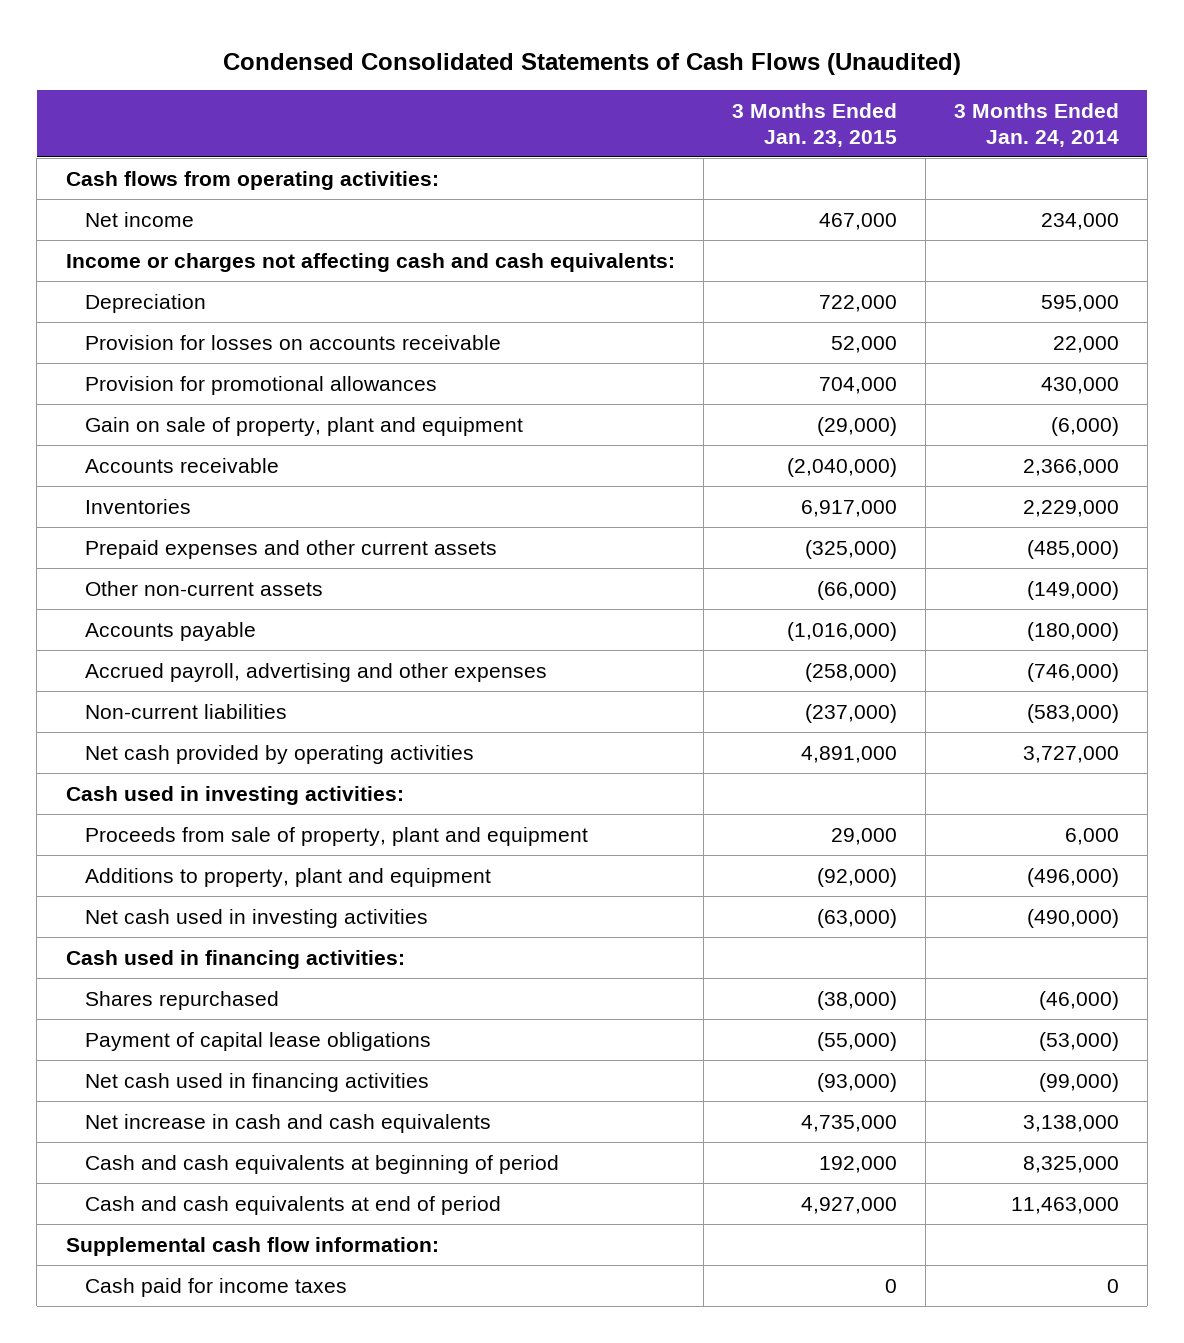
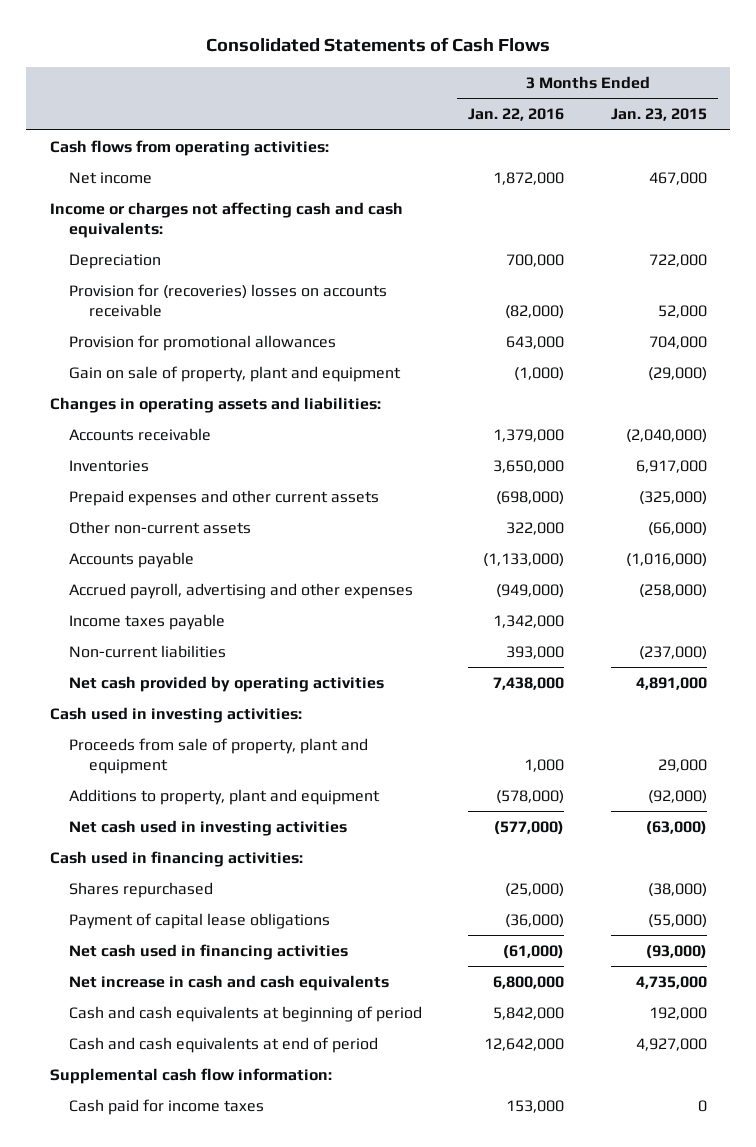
- Condensed Consolidated Statements of Cash Flows (Unaudited)
+ Consolidated Statements of Cash Flows
- | 3 Months Ended Jan. 23, 2015 | 3 Months Ended Jan. 24, 2014
+ | 3 Months Ended Jan. 22, 2016 | 3 Months Ended Jan. 23, 2015
- Provision for losses on accounts receivable | 52,000 | 22,000
+ Provision for (recoveries) losses on accounts receivable | (82,000) | 52,000
+ Changes in operating assets and liabilities:
+ Income taxes payable | 1,342,000 |

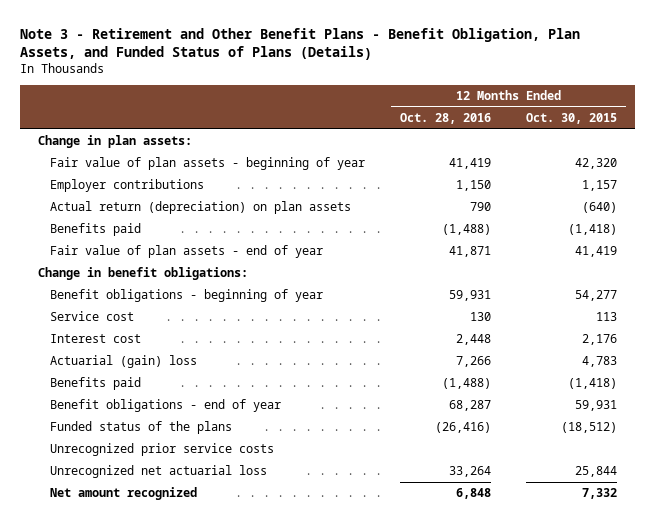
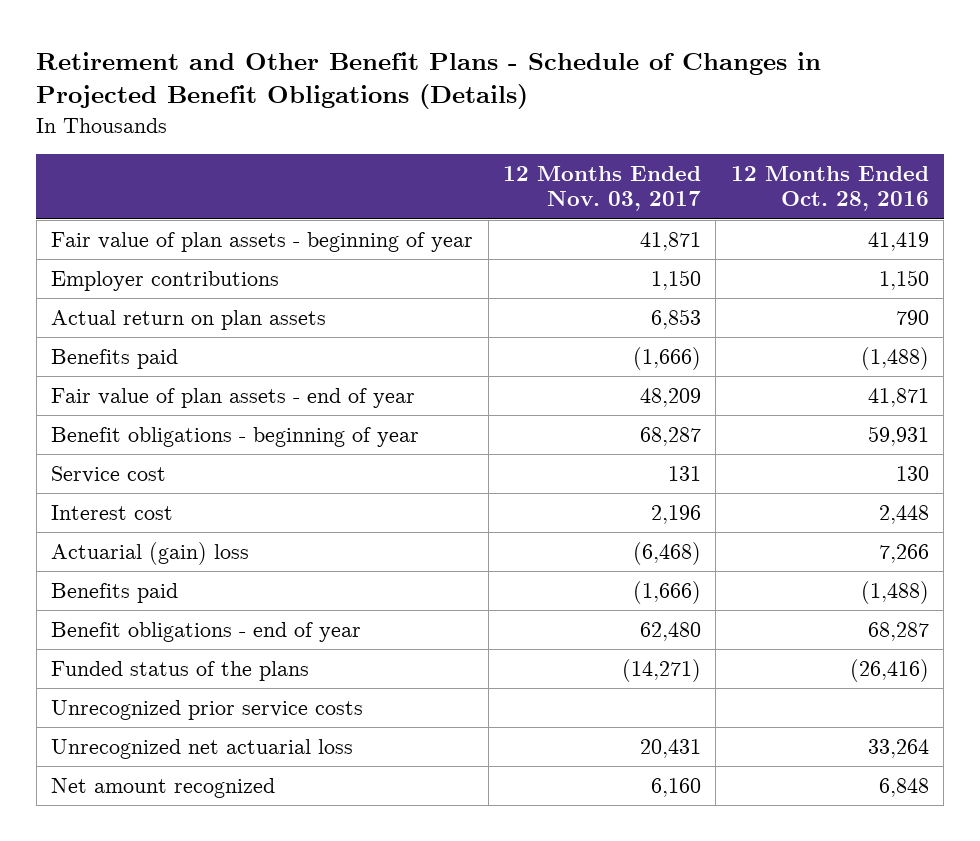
- Note 3 - Retirement and Other Benefit Plans - Benefit Obligation, Plan Assets, and Funded Status of Plans (Details)
+ Retirement and Other Benefit Plans - Schedule of Changes in Projected Benefit Obligations (Details)
- | 12 Months Ended Oct. 28, 2016 | 12 Months Ended Oct. 30, 2015
+ | 12 Months Ended Nov. 03, 2017 | 12 Months Ended Oct. 28, 2016
- Change in plan assets:
- Actual return (depreciation) on plan assets | 790 | (640)
+ Actual return on plan assets | 6,853 | 790
- Change in benefit obligations:

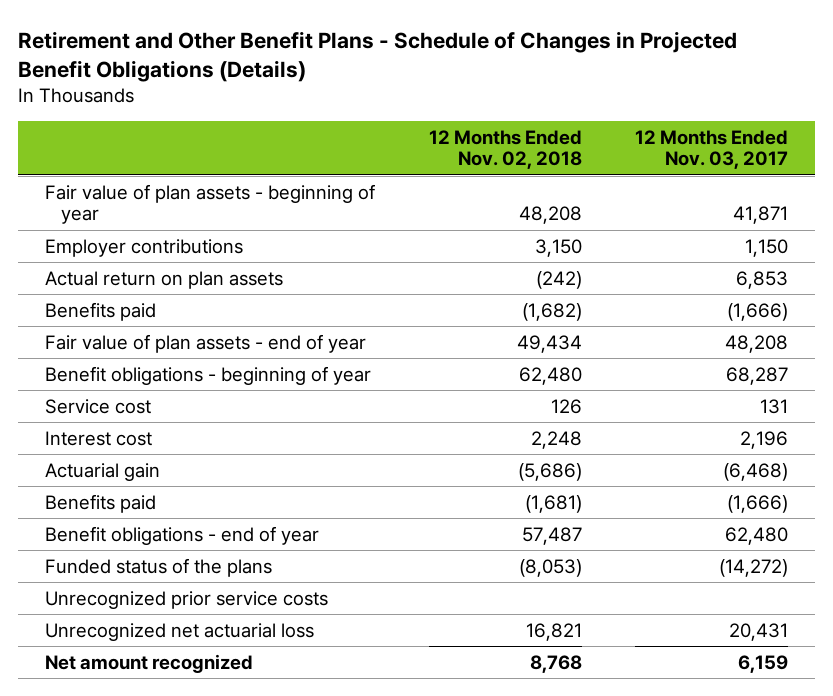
- | 12 Months Ended Nov. 03, 2017 | 12 Months Ended Oct. 28, 2016
+ | 12 Months Ended Nov. 02, 2018 | 12 Months Ended Nov. 03, 2017
- Fair value of plan assets - end of year | 48,209 | 41,871
+ Fair value of plan assets - end of year | 49,434 | 48,208
- Actuarial (gain) loss | (6,468) | 7,266
+ Actuarial gain | (5,686) | (6,468)
- Funded status of the plans | (14,271) | (26,416)
+ Funded status of the plans | (8,053) | (14,272)
- Net amount recognized | 6,160 | 6,848
+ Net amount recognized | 8,768 | 6,159

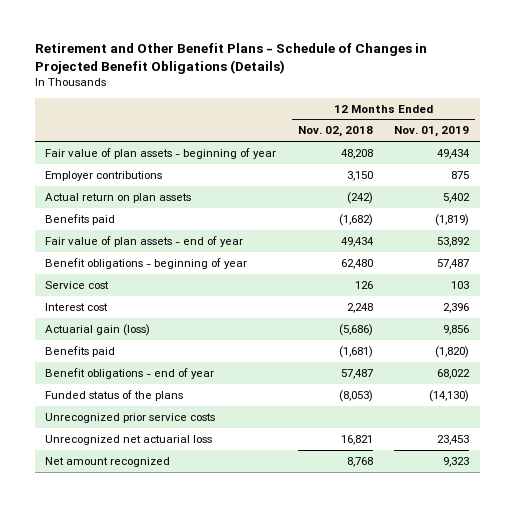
- | 12 Months Ended Nov. 02, 2018 | 12 Months Ended Nov. 03, 2017
+ | 12 Months Ended Nov. 02, 2018 | 12 Months Ended Nov. 01, 2019
- Actuarial gain | (5,686) | (6,468)
+ Actuarial gain (loss) | (5,686) | 9,856

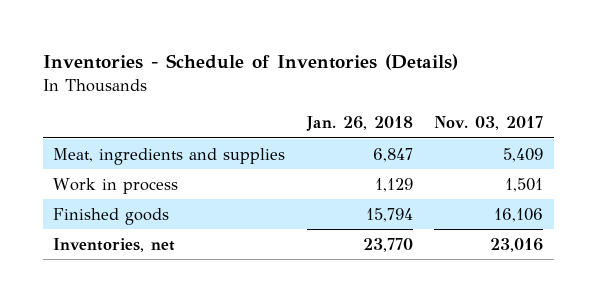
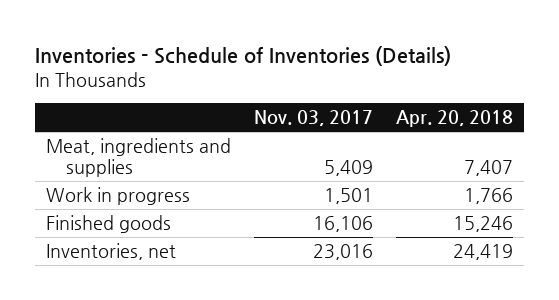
- | Jan. 26, 2018 | Nov. 03, 2017
+ | Nov. 03, 2017 | Apr. 20, 2018
- Work in process | 1,129 | 1,501
+ Work in progress | 1,501 | 1,766

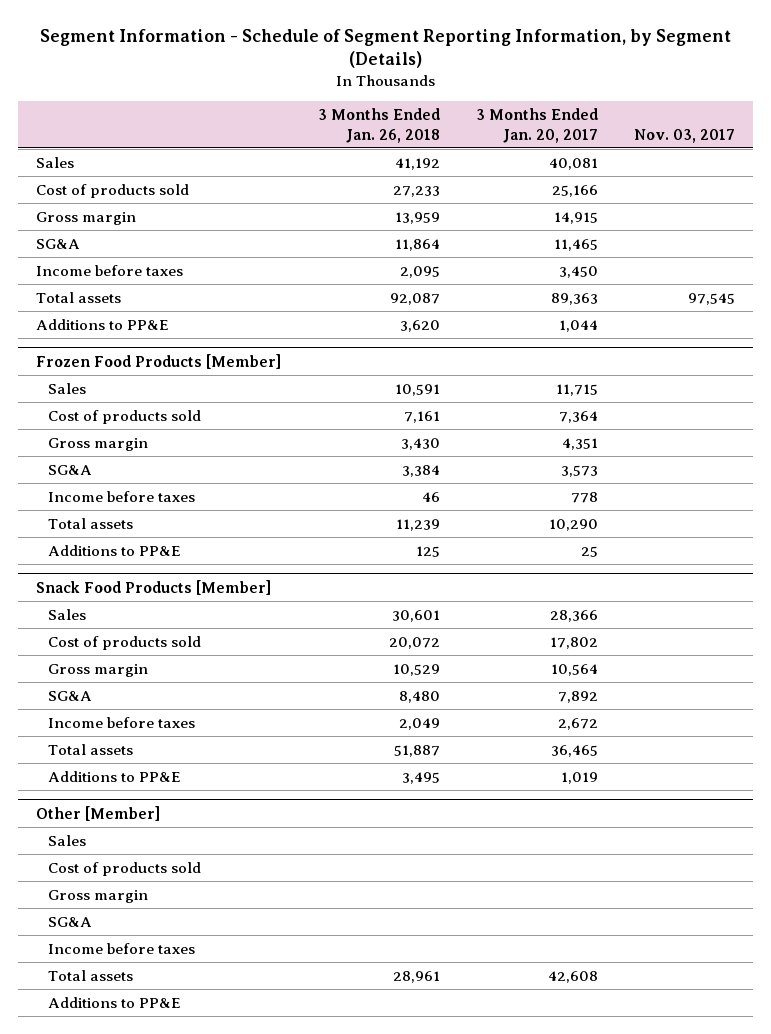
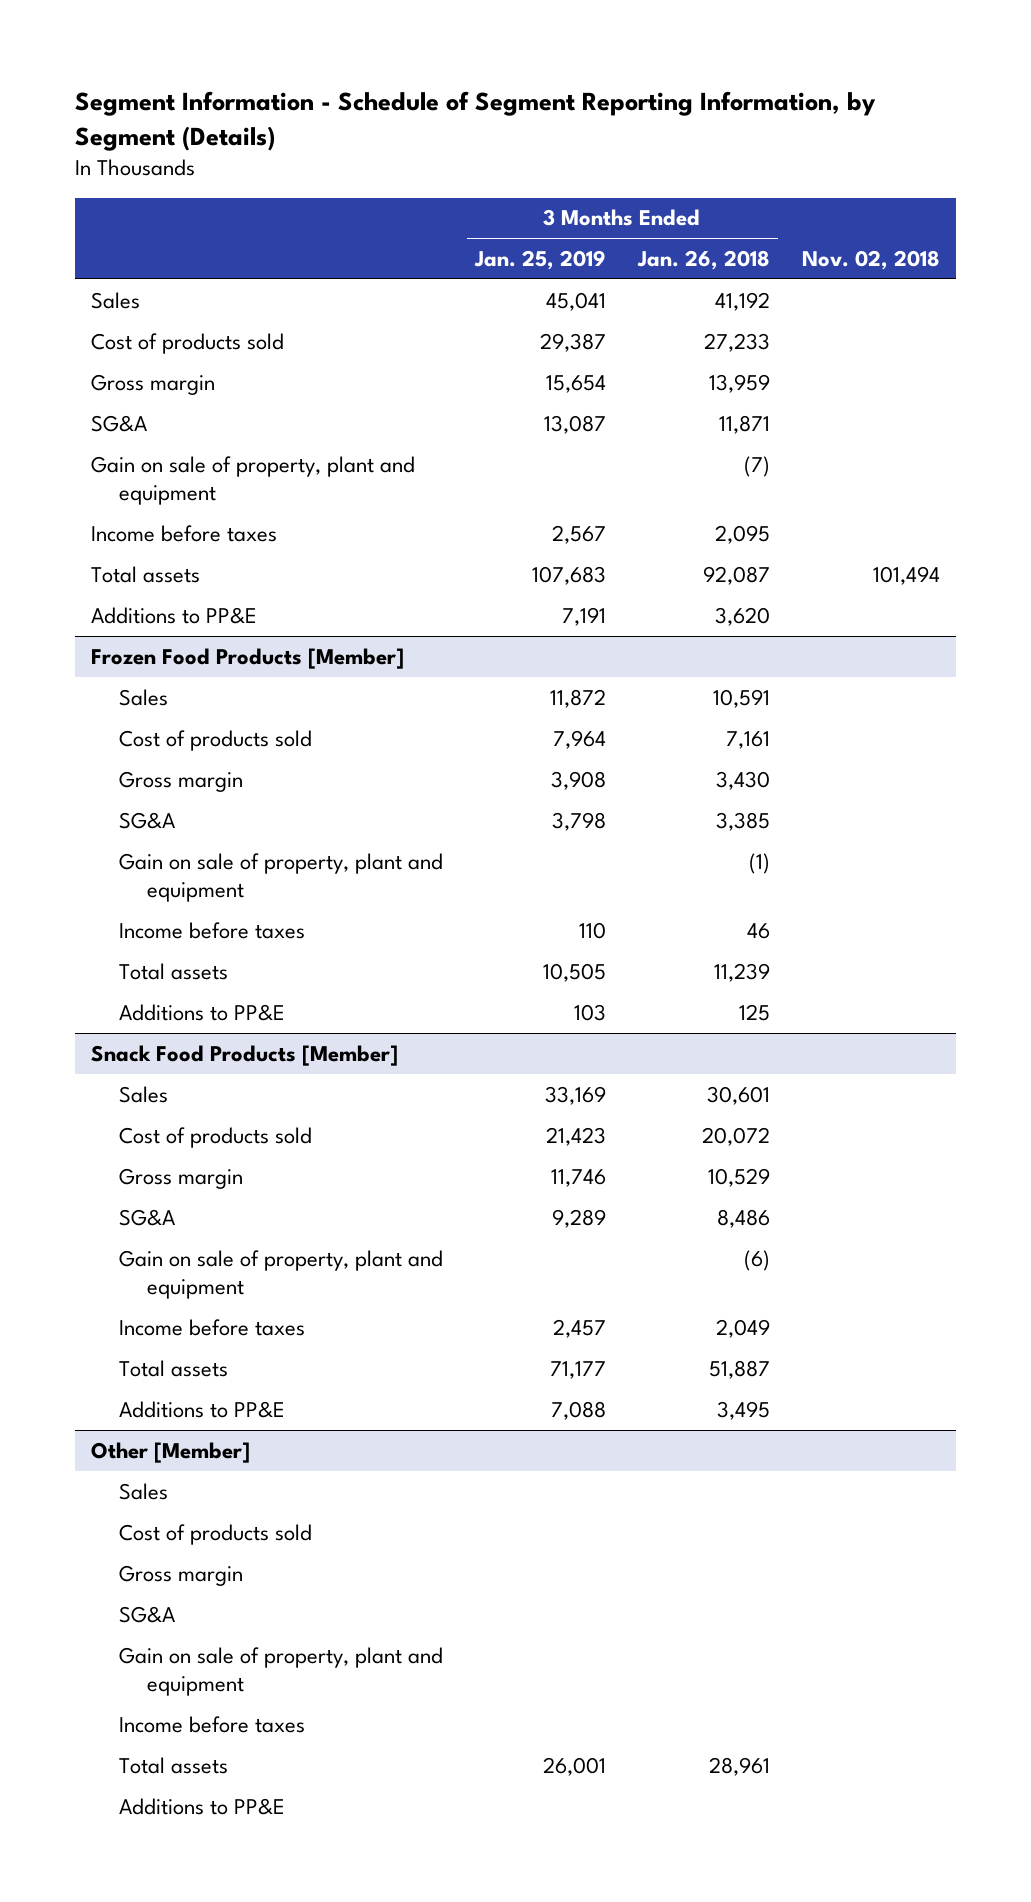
- | 3 Months Ended Jan. 26, 2018 | 3 Months Ended Jan. 20, 2017 | Nov. 03, 2017
+ | 3 Months Ended Jan. 25, 2019 | 3 Months Ended Jan. 26, 2018 | Nov. 02, 2018
- SG&A | 11,864 | 11,465 |
+ SG&A | 13,087 | 11,871 |
+ Gain on sale of property, plant and equipment | | (7) |
@ Frozen Food Products [Member]
- SG&A | 3,384 | 3,573 |
+ SG&A | 3,798 | 3,385 |
+ Gain on sale of property, plant and equipment | | (1) |
@ Snack Food Products [Member]
- SG&A | 8,480 | 7,892 |
+ SG&A | 9,289 | 8,486 |
+ Gain on sale of property, plant and equipment | | (6) |
@ Other [Member]
+ Gain on sale of property, plant and equipment

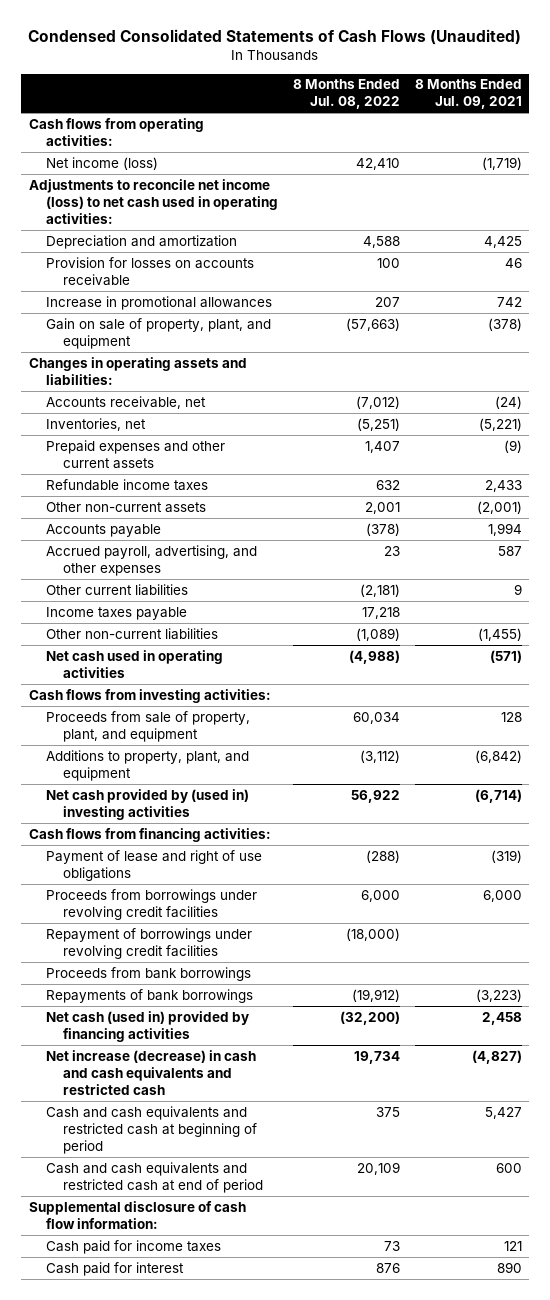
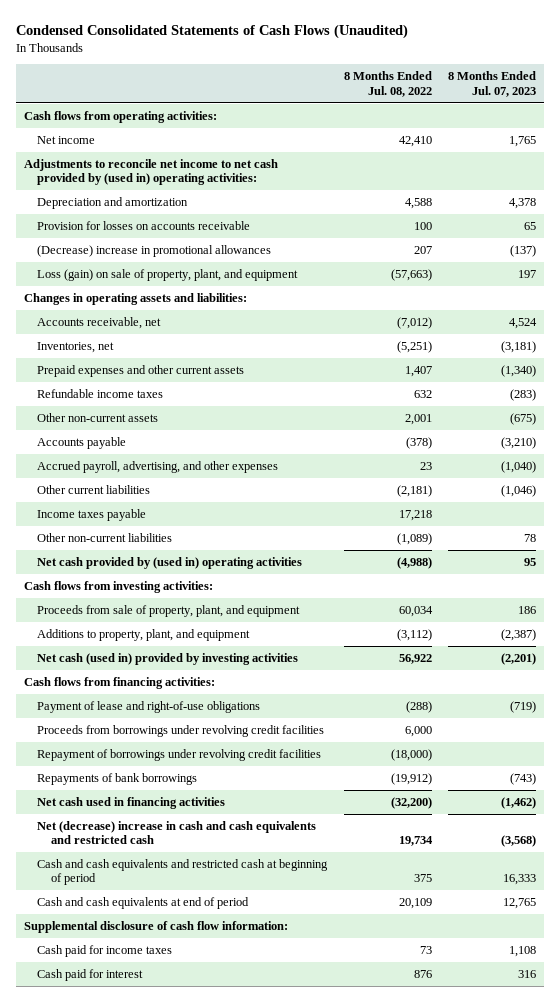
- | 8 Months Ended Jul. 08, 2022 | 8 Months Ended Jul. 09, 2021
+ | 8 Months Ended Jul. 08, 2022 | 8 Months Ended Jul. 07, 2023
- Net income (loss) | 42,410 | (1,719)
- Adjustments to reconcile net income (loss) to net cash used in operating activities:
+ Net income | 42,410 | 1,765
+ Adjustments to reconcile net income to net cash provided by (used in) operating activities:
- Increase in promotional allowances | 207 | 742
- Gain on sale of property, plant, and equipment | (57,663) | (378)
+ (Decrease) increase in promotional allowances | 207 | (137)
+ Loss (gain) on sale of property, plant, and equipment | (57,663) | 197
- Net cash used in operating activities | (4,988) | (571)
+ Net cash provided by (used in) operating activities | (4,988) | 95
- Net cash provided by (used in) investing activities | 56,922 | (6,714)
+ Net cash (used in) provided by investing activities | 56,922 | (2,201)
- Payment of lease and right of use obligations | (288) | (319)
+ Payment of lease and right-of-use obligations | (288) | (719)
- Proceeds from bank borrowings
- Net cash (used in) provided by financing activities | (32,200) | 2,458
- Net increase (decrease) in cash and cash equivalents and restricted cash | 19,734 | (4,827)
+ Net cash used in financing activities | (32,200) | (1,462)
+ Net (decrease) increase in cash and cash equivalents and restricted cash | 19,734 | (3,568)
- Cash and cash equivalents and restricted cash at end of period | 20,109 | 600
+ Cash and cash equivalents at end of period | 20,109 | 12,765

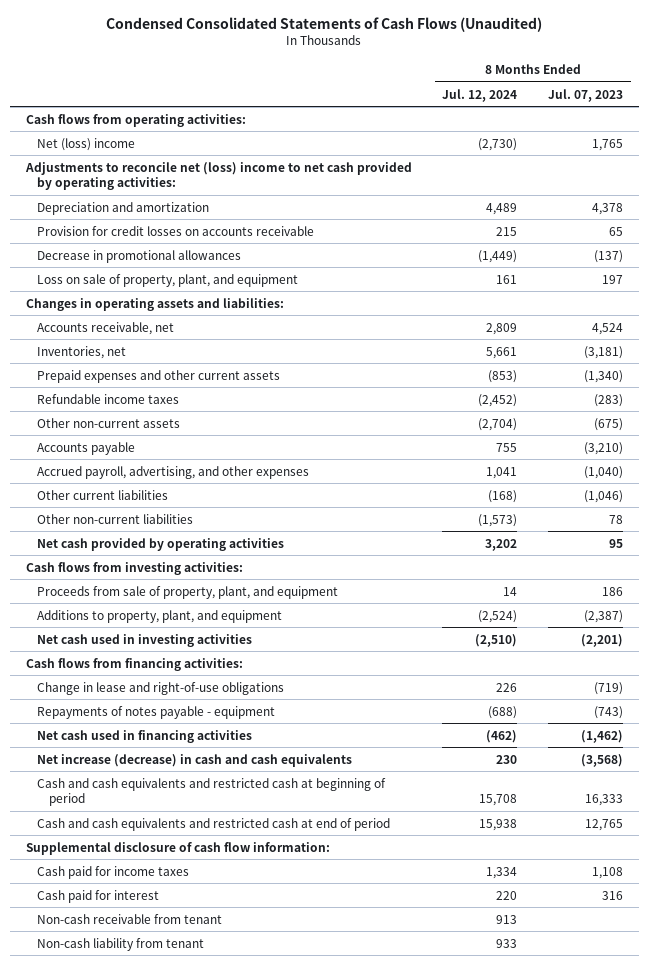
- | 8 Months Ended Jul. 08, 2022 | 8 Months Ended Jul. 07, 2023
+ | 8 Months Ended Jul. 12, 2024 | 8 Months Ended Jul. 07, 2023
- Net income | 42,410 | 1,765
- Adjustments to reconcile net income to net cash provided by (used in) operating activities:
+ Net (loss) income | (2,730) | 1,765
+ Adjustments to reconcile net (loss) income to net cash provided by operating activities:
- Provision for losses on accounts receivable | 100 | 65
- (Decrease) increase in promotional allowances | 207 | (137)
- Loss (gain) on sale of property, plant, and equipment | (57,663) | 197
+ Provision for credit losses on accounts receivable | 215 | 65
+ Decrease in promotional allowances | (1,449) | (137)
+ Loss on sale of property, plant, and equipment | 161 | 197
- Income taxes payable | 17,218 |
- Net cash provided by (used in) operating activities | (4,988) | 95
+ Net cash provided by operating activities | 3,202 | 95
- Net cash (used in) provided by investing activities | 56,922 | (2,201)
+ Net cash used in investing activities | (2,510) | (2,201)
- Payment of lease and right-of-use obligations | (288) | (719)
- Proceeds from borrowings under revolving credit facilities | 6,000 |
- Repayment of borrowings under revolving credit facilities | (18,000) |
- Repayments of bank borrowings | (19,912) | (743)
+ Change in lease and right-of-use obligations | 226 | (719)
+ Repayments of notes payable - equipment | (688) | (743)
- Net (decrease) increase in cash and cash equivalents and restricted cash | 19,734 | (3,568)
+ Net increase (decrease) in cash and cash equivalents | 230 | (3,568)
- Cash and cash equivalents at end of period | 20,109 | 12,765
+ Cash and cash equivalents and restricted cash at end of period | 15,938 | 12,765
+ Non-cash receivable from tenant | 913 |
+ Non-cash liability from tenant | 933 |

